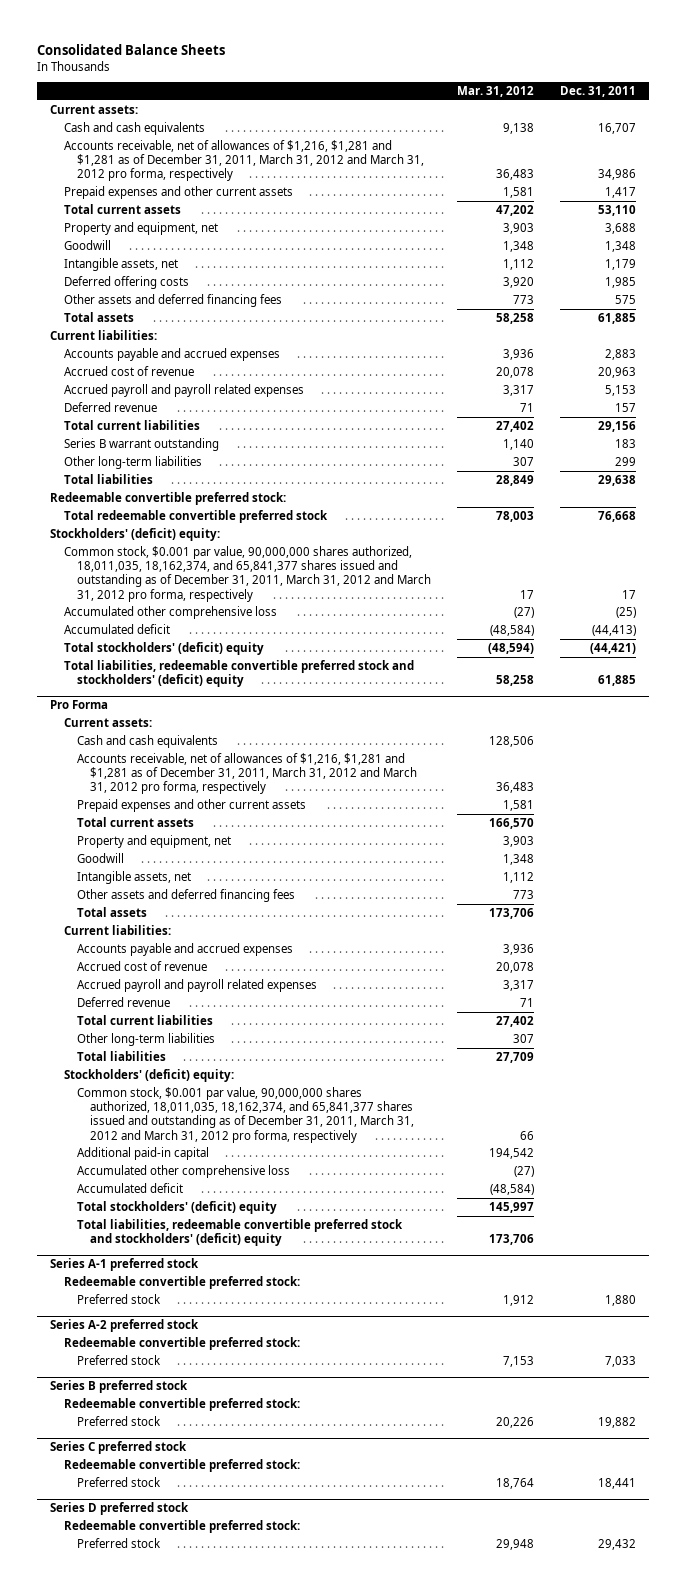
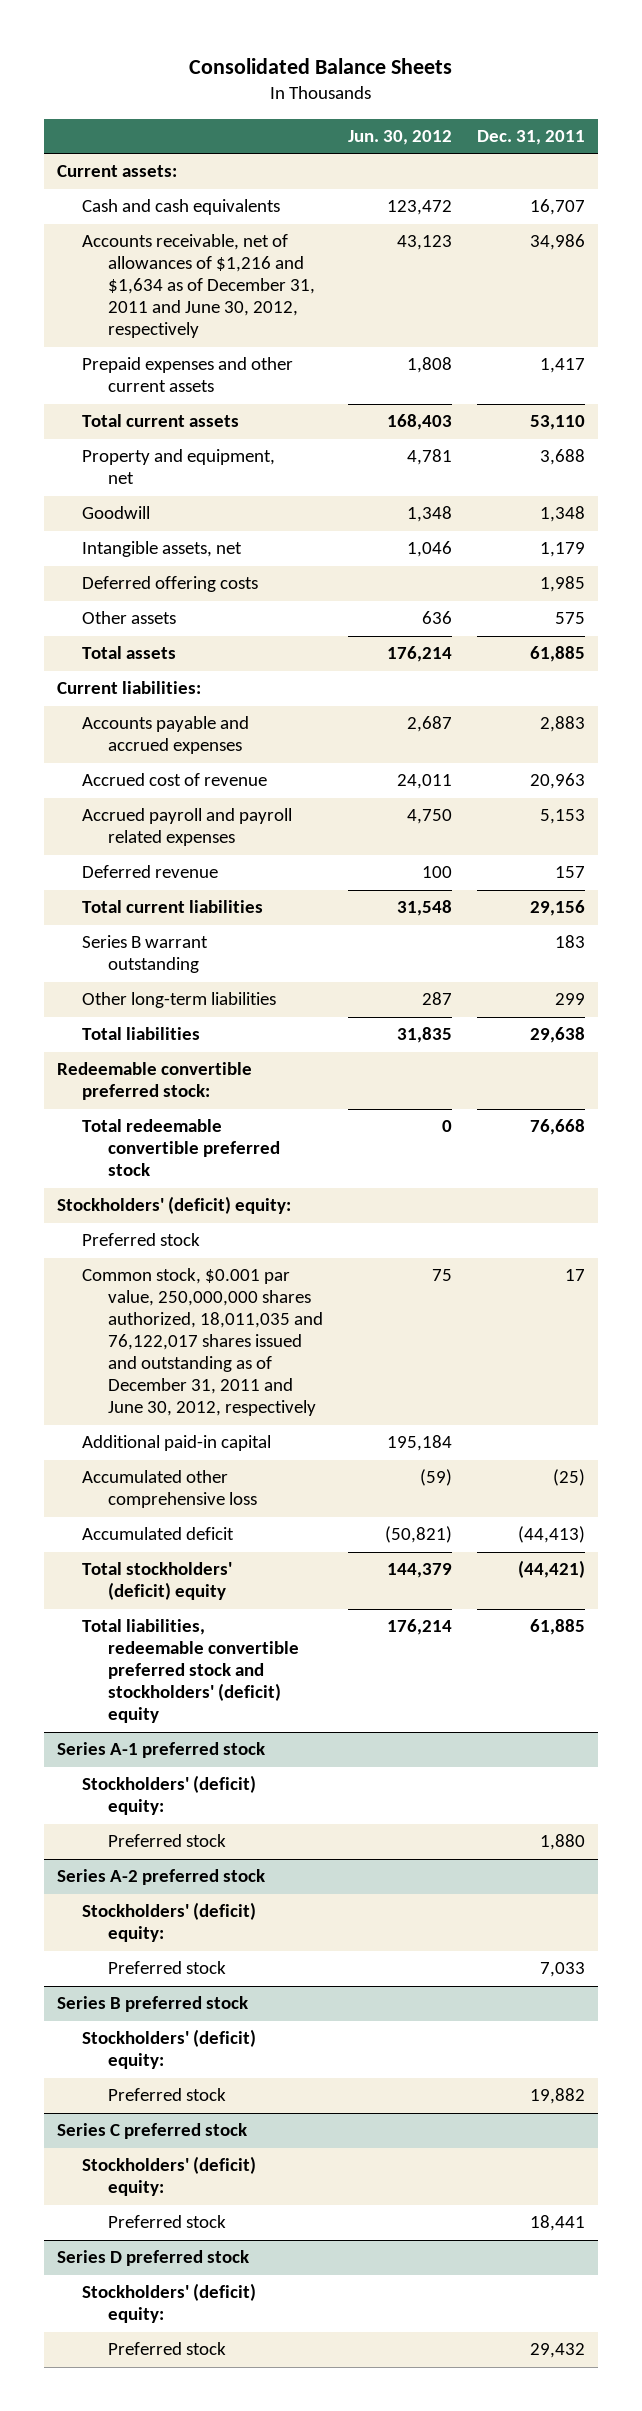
- | Mar. 31, 2012 | Dec. 31, 2011
+ | Jun. 30, 2012 | Dec. 31, 2011
- Accounts receivable, net of allowances of $1,216, $1,281 and $1,281 as of December 31, 2011, March 31, 2012 and March 31, 2012 pro forma, respectively | 36,483 | 34,986
+ Accounts receivable, net of allowances of $1,216 and $1,634 as of December 31, 2011 and June 30, 2012, respectively | 43,123 | 34,986
- Other assets and deferred financing fees | 773 | 575
+ Other assets | 636 | 575
- Common stock, $0.001 par value, 90,000,000 shares authorized, 18,011,035, 18,162,374, and 65,841,377 shares issued and outstanding as of December 31, 2011, March 31, 2012 and March 31, 2012 pro forma, respectively | 17 | 17
+ Preferred stock
+ Common stock, $0.001 par value, 250,000,000 shares authorized, 18,011,035 and 76,122,017 shares issued and outstanding as of December 31, 2011 and June 30, 2012, respectively | 75 | 17
+ Additional paid-in capital | 195,184 |
- Pro Forma
- Current assets:
- Cash and cash equivalents | 128,506 |
- Accounts receivable, net of allowances of $1,216, $1,281 and $1,281 as of December 31, 2011, March 31, 2012 and March 31, 2012 pro forma, respectively | 36,483 |
- Prepaid expenses and other current assets | 1,581 |
- Total current assets | 166,570 |
- Property and equipment, net | 3,903 |
- Goodwill | 1,348 |
- Intangible assets, net | 1,112 |
- Other assets and deferred financing fees | 773 |
- Total assets | 173,706 |
- Current liabilities:
- Accounts payable and accrued expenses | 3,936 |
- Accrued cost of revenue | 20,078 |
- Accrued payroll and payroll related expenses | 3,317 |
- Deferred revenue | 71 |
- Total current liabilities | 27,402 |
- Other long-term liabilities | 307 |
- Total liabilities | 27,709 |
- Stockholders' (deficit) equity:
- Common stock, $0.001 par value, 90,000,000 shares authorized, 18,011,035, 18,162,374, and 65,841,377 shares issued and outstanding as of December 31, 2011, March 31, 2012 and March 31, 2012 pro forma, respectively | 66 |
- Additional paid-in capital | 194,542 |
- Accumulated other comprehensive loss | (27) |
- Accumulated deficit | (48,584) |
- Total stockholders' (deficit) equity | 145,997 |
- Total liabilities, redeemable convertible preferred stock and stockholders' (deficit) equity | 173,706 |
@ Series A-1 preferred stock
- Redeemable convertible preferred stock:
+ Stockholders' (deficit) equity:
@ Series A-2 preferred stock
- Redeemable convertible preferred stock:
+ Stockholders' (deficit) equity:
@ Series B preferred stock
- Redeemable convertible preferred stock:
+ Stockholders' (deficit) equity:
@ Series C preferred stock
- Redeemable convertible preferred stock:
+ Stockholders' (deficit) equity:
@ Series D preferred stock
- Redeemable convertible preferred stock:
+ Stockholders' (deficit) equity:

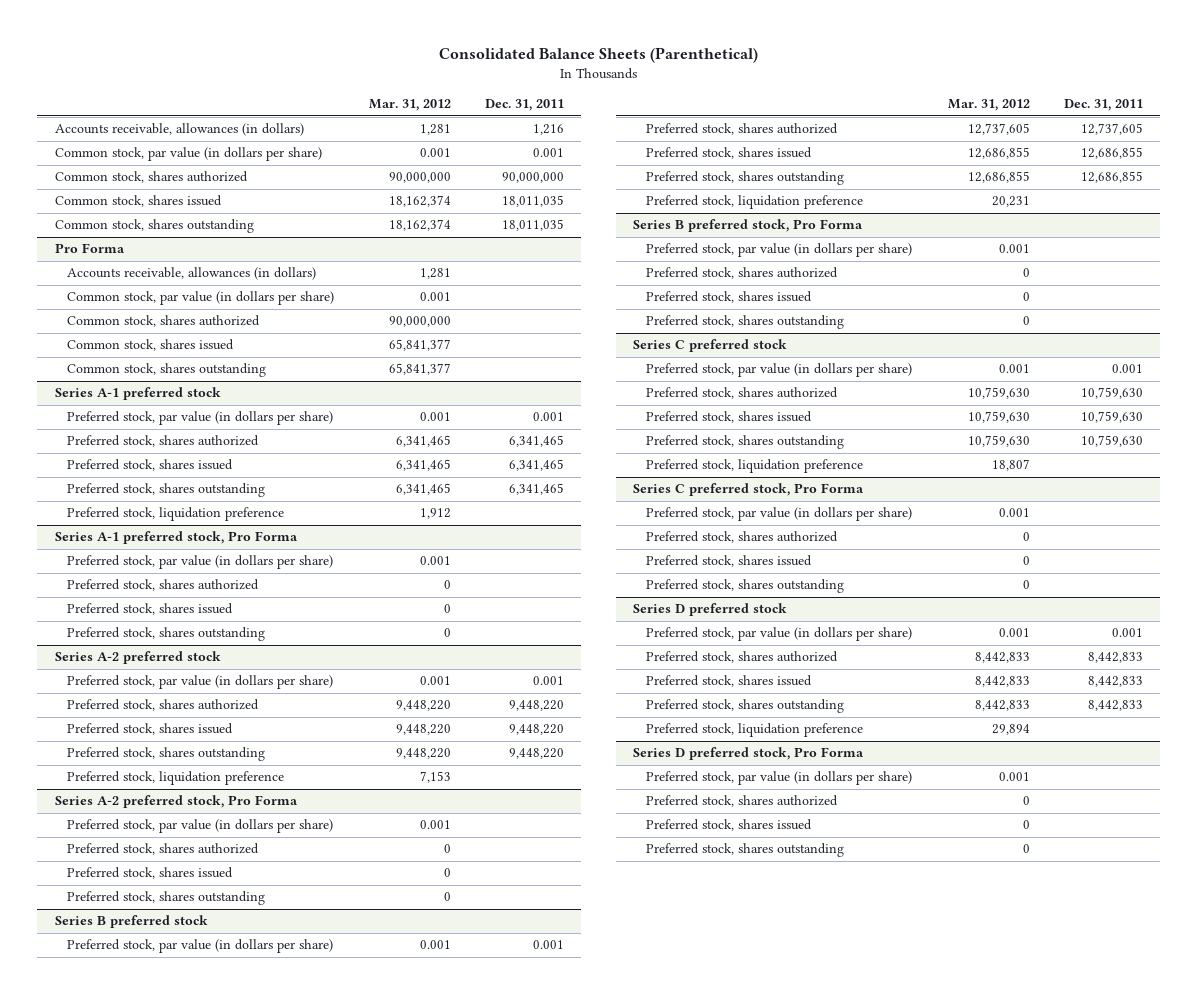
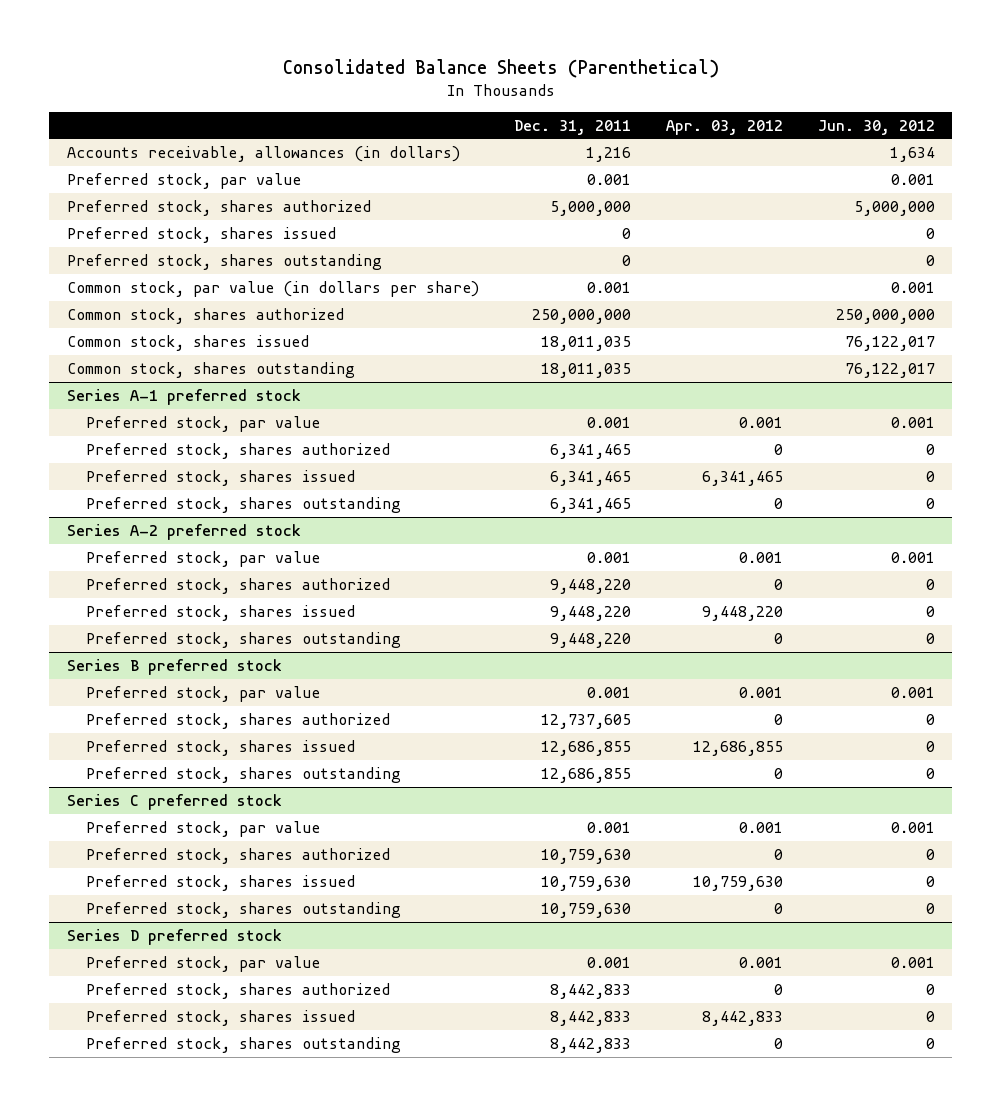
- | Mar. 31, 2012 | Dec. 31, 2011
+ | Dec. 31, 2011 | Apr. 03, 2012 | Jun. 30, 2012
+ Preferred stock, par value | 0.001 | | 0.001
+ Preferred stock, shares authorized | 5,000,000 | | 5,000,000
+ Preferred stock, shares issued | 0 | | 0
+ Preferred stock, shares outstanding | 0 | | 0
- Common stock, shares authorized | 90,000,000 | 90,000,000
+ Common stock, shares authorized | 250,000,000 | | 250,000,000
- Pro Forma
- Accounts receivable, allowances (in dollars) | 1,281 |
- Common stock, par value (in dollars per share) | 0.001 |
- Common stock, shares authorized | 90,000,000 |
- Common stock, shares issued | 65,841,377 |
- Common stock, shares outstanding | 65,841,377 |
@ Series A-1 preferred stock
- Preferred stock, par value (in dollars per share) | 0.001 | 0.001
+ Preferred stock, par value | 0.001 | 0.001 | 0.001
- Preferred stock, liquidation preference | 1,912 |
- Series A-1 preferred stock, Pro Forma
- Preferred stock, par value (in dollars per share) | 0.001 |
- Preferred stock, shares authorized | 0 |
- Preferred stock, shares issued | 0 |
- Preferred stock, shares outstanding | 0 |
@ Series A-2 preferred stock
- Preferred stock, par value (in dollars per share) | 0.001 | 0.001
+ Preferred stock, par value | 0.001 | 0.001 | 0.001
- Preferred stock, liquidation preference | 7,153 |
- Series A-2 preferred stock, Pro Forma
- Preferred stock, par value (in dollars per share) | 0.001 |
- Preferred stock, shares authorized | 0 |
- Preferred stock, shares issued | 0 |
- Preferred stock, shares outstanding | 0 |
@ Series B preferred stock
- Preferred stock, par value (in dollars per share) | 0.001 | 0.001
+ Preferred stock, par value | 0.001 | 0.001 | 0.001
- Preferred stock, liquidation preference | 20,231 |
- Series B preferred stock, Pro Forma
- Preferred stock, par value (in dollars per share) | 0.001 |
- Preferred stock, shares authorized | 0 |
- Preferred stock, shares issued | 0 |
- Preferred stock, shares outstanding | 0 |
@ Series C preferred stock
- Preferred stock, par value (in dollars per share) | 0.001 | 0.001
+ Preferred stock, par value | 0.001 | 0.001 | 0.001
- Preferred stock, liquidation preference | 18,807 |
- Series C preferred stock, Pro Forma
- Preferred stock, par value (in dollars per share) | 0.001 |
- Preferred stock, shares authorized | 0 |
- Preferred stock, shares issued | 0 |
- Preferred stock, shares outstanding | 0 |
@ Series D preferred stock
- Preferred stock, par value (in dollars per share) | 0.001 | 0.001
+ Preferred stock, par value | 0.001 | 0.001 | 0.001
- Preferred stock, liquidation preference | 29,894 |
- Series D preferred stock, Pro Forma
- Preferred stock, par value (in dollars per share) | 0.001 |
- Preferred stock, shares authorized | 0 |
- Preferred stock, shares issued | 0 |
- Preferred stock, shares outstanding | 0 |

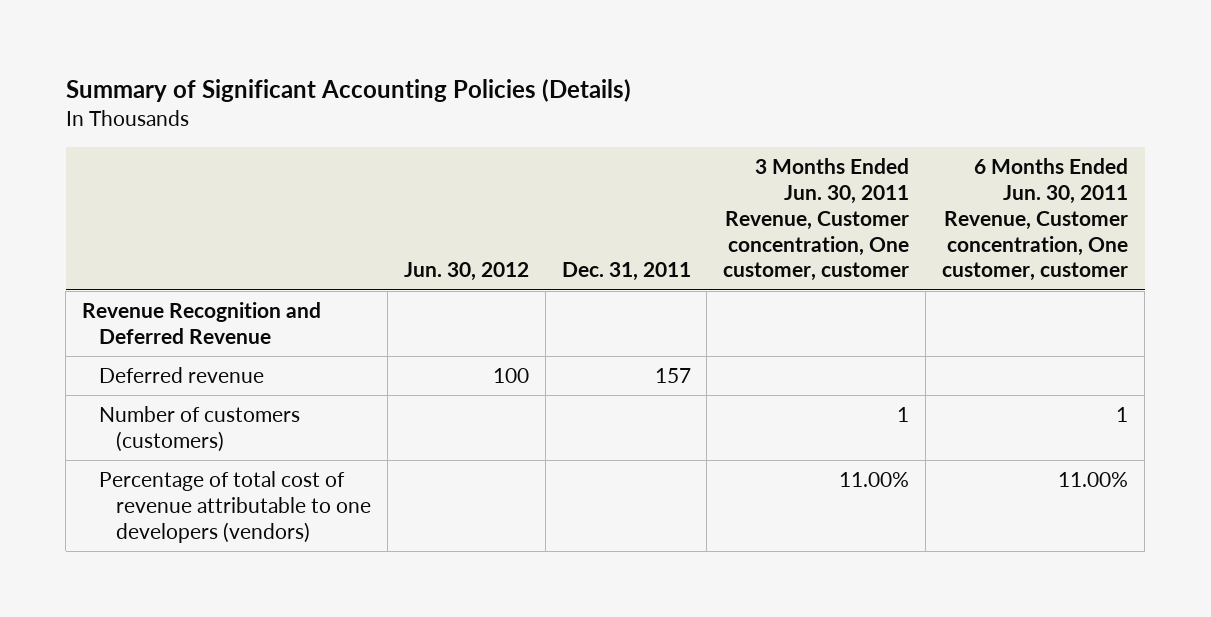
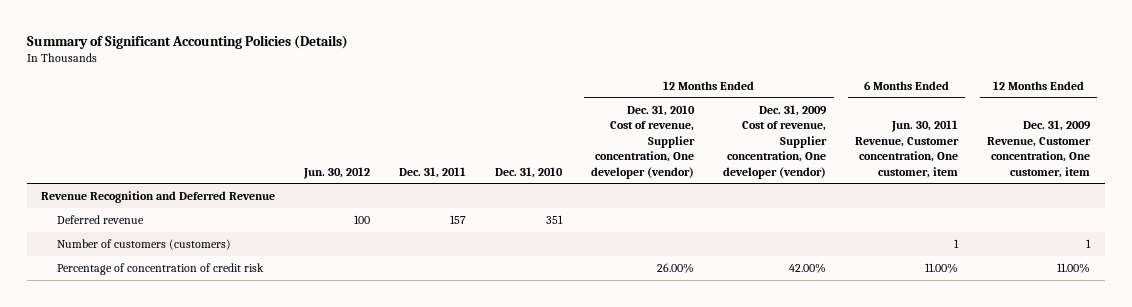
- | Jun. 30, 2012 | Dec. 31, 2011 | 3 Months Ended Jun. 30, 2011 Revenue, Customer concentration, One customer, customer | 6 Months Ended Jun. 30, 2011 Revenue, Customer concentration, One customer, customer
+ | Jun. 30, 2012 | Dec. 31, 2011 | Dec. 31, 2010 | 12 Months Ended Dec. 31, 2010 Cost of revenue, Supplier concentration, One developer (vendor) | 12 Months Ended Dec. 31, 2009 Cost of revenue, Supplier concentration, One developer (vendor) | 6 Months Ended Jun. 30, 2011 Revenue, Customer concentration, One customer, item | 12 Months Ended Dec. 31, 2009 Revenue, Customer concentration, One customer, item
- Percentage of total cost of revenue attributable to one developers (vendors) | | | 11.00% | 11.00%
+ Percentage of concentration of credit risk | | | | 26.00% | 42.00% | 11.00% | 11.00%

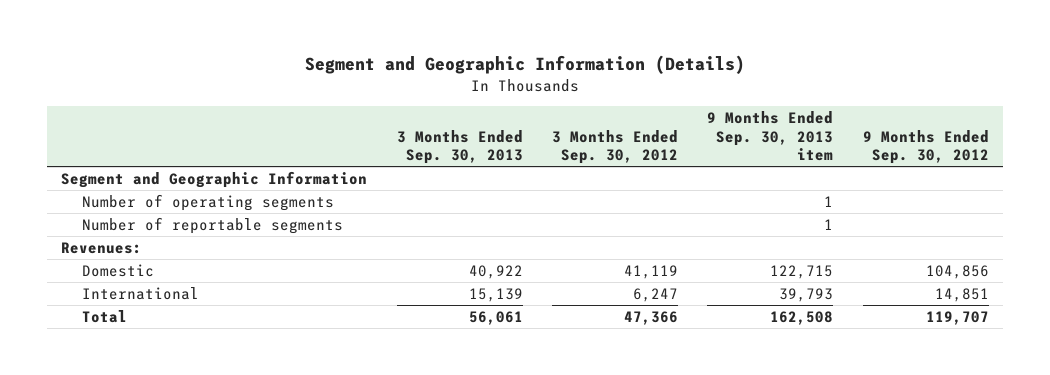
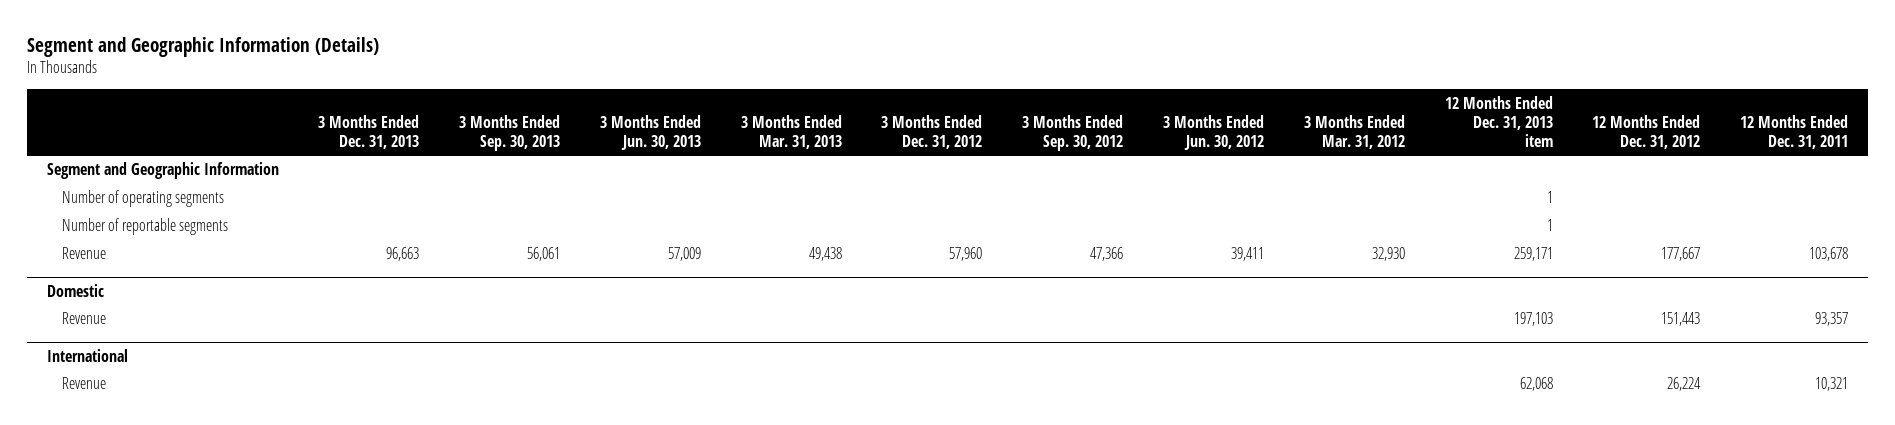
- | 3 Months Ended Sep. 30, 2013 | 3 Months Ended Sep. 30, 2012 | 9 Months Ended Sep. 30, 2013 item | 9 Months Ended Sep. 30, 2012
+ | 3 Months Ended Dec. 31, 2013 | 3 Months Ended Sep. 30, 2013 | 3 Months Ended Jun. 30, 2013 | 3 Months Ended Mar. 31, 2013 | 3 Months Ended Dec. 31, 2012 | 3 Months Ended Sep. 30, 2012 | 3 Months Ended Jun. 30, 2012 | 3 Months Ended Mar. 31, 2012 | 12 Months Ended Dec. 31, 2013 item | 12 Months Ended Dec. 31, 2012 | 12 Months Ended Dec. 31, 2011
- Revenues:
- Domestic | 40,922 | 41,119 | 122,715 | 104,856
- International | 15,139 | 6,247 | 39,793 | 14,851
- Total | 56,061 | 47,366 | 162,508 | 119,707
+ Revenue | 96,663 | 56,061 | 57,009 | 49,438 | 57,960 | 47,366 | 39,411 | 32,930 | 259,171 | 177,667 | 103,678
+ Domestic
+ Revenue | | | | | | | | | 197,103 | 151,443 | 93,357
+ International
+ Revenue | | | | | | | | | 62,068 | 26,224 | 10,321

